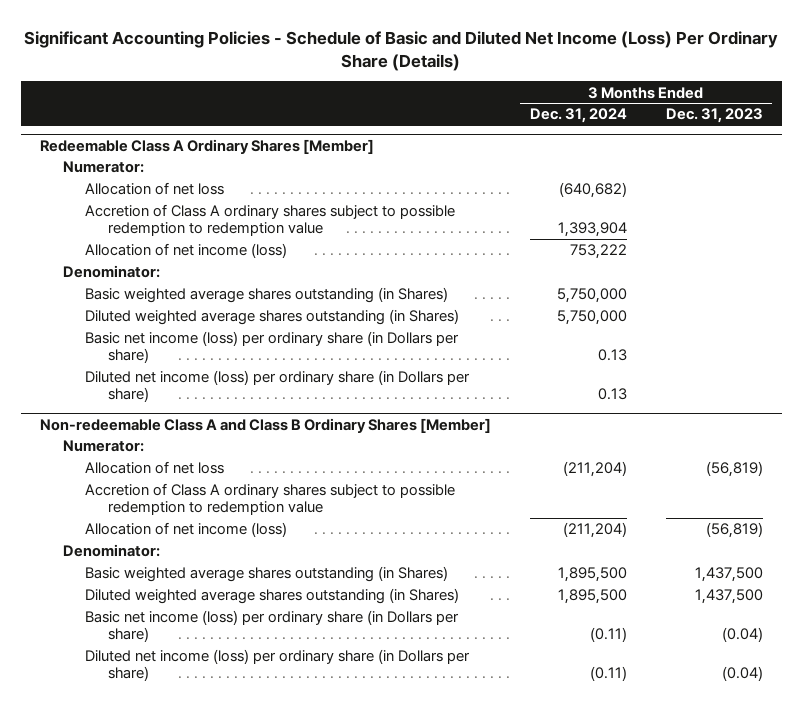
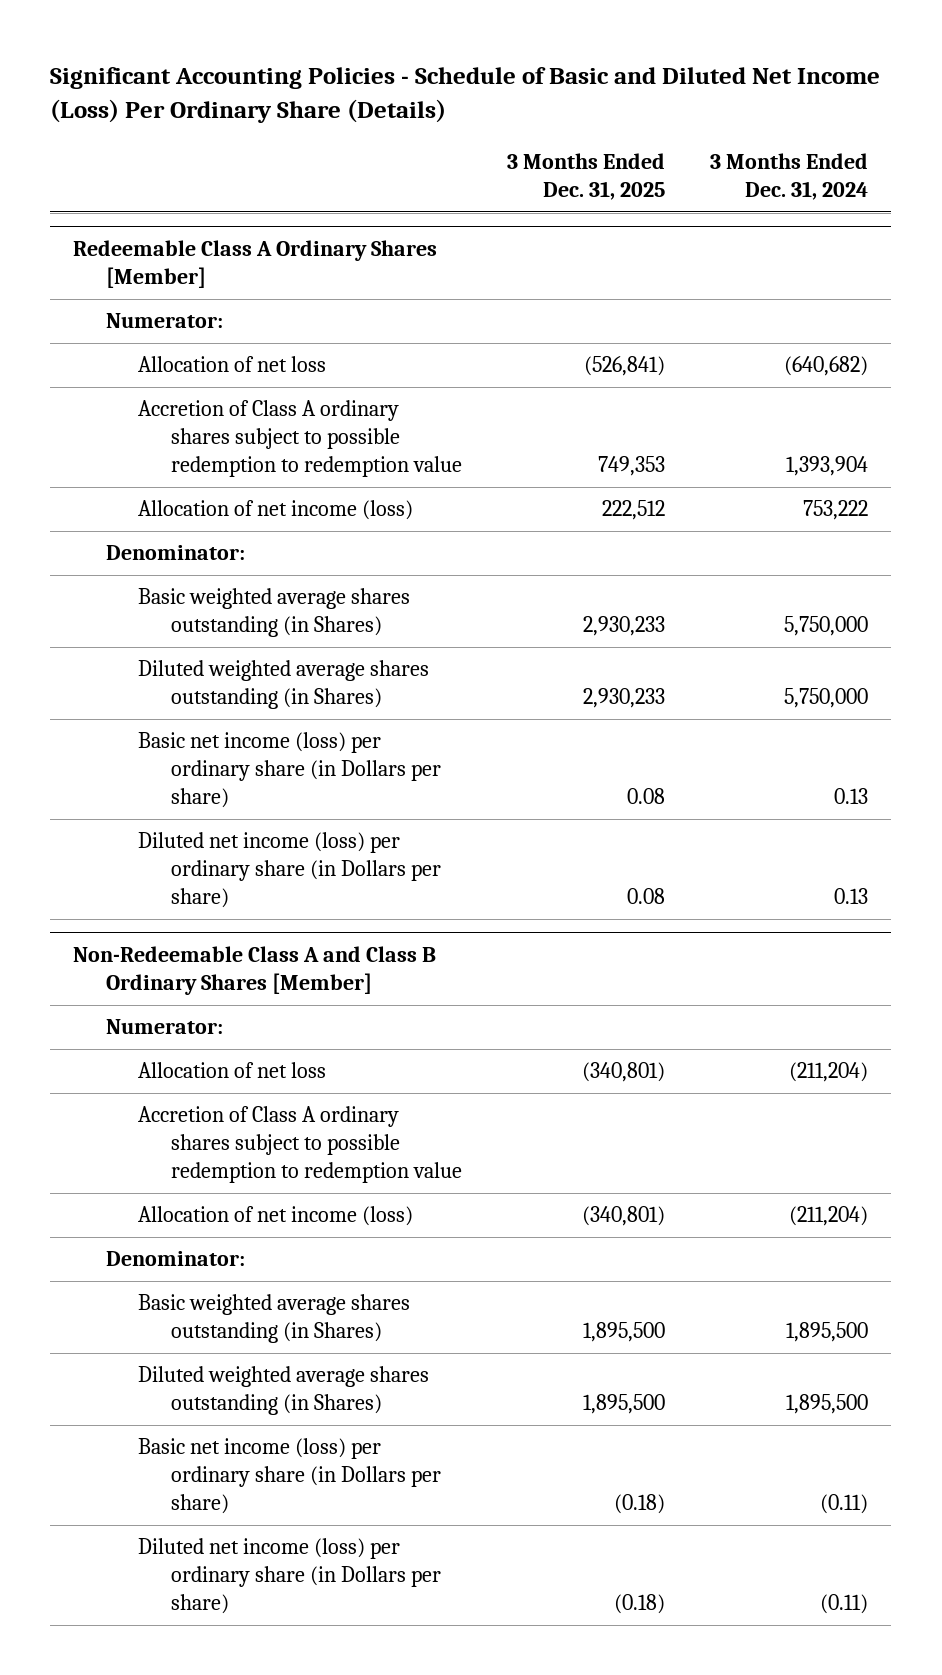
- | 3 Months Ended Dec. 31, 2024 | 3 Months Ended Dec. 31, 2023
+ | 3 Months Ended Dec. 31, 2025 | 3 Months Ended Dec. 31, 2024
- Non-redeemable Class A and Class B Ordinary Shares [Member]
+ Non-Redeemable Class A and Class B Ordinary Shares [Member]

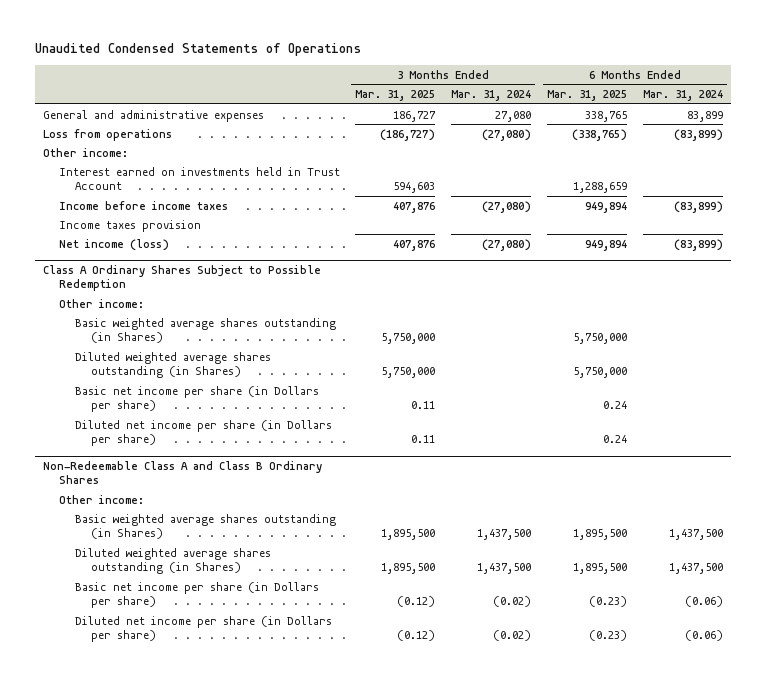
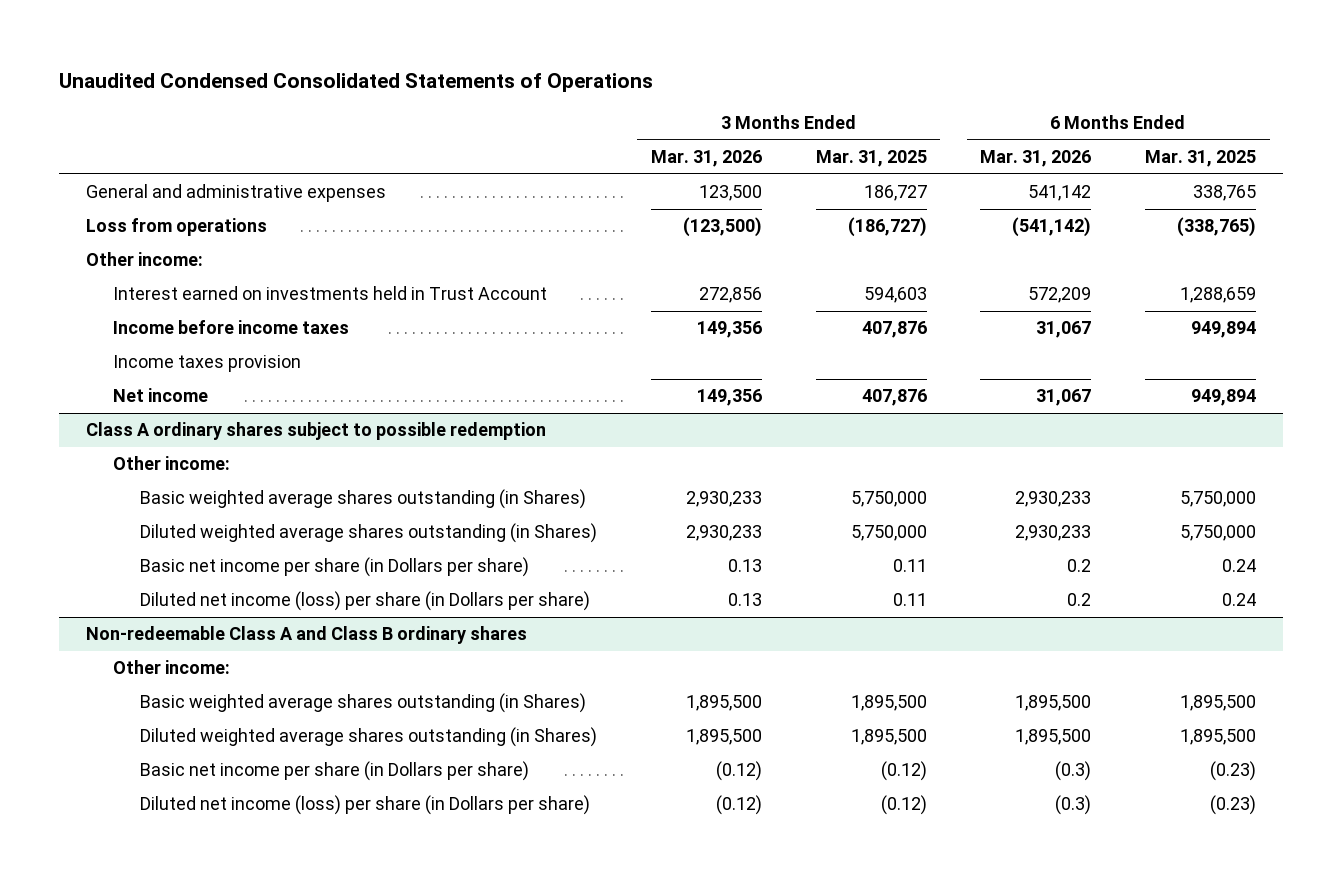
- Unaudited Condensed Statements of Operations
+ Unaudited Condensed Consolidated Statements of Operations
- | 3 Months Ended Mar. 31, 2025 | 3 Months Ended Mar. 31, 2024 | 6 Months Ended Mar. 31, 2025 | 6 Months Ended Mar. 31, 2024
+ | 3 Months Ended Mar. 31, 2026 | 3 Months Ended Mar. 31, 2025 | 6 Months Ended Mar. 31, 2026 | 6 Months Ended Mar. 31, 2025
- Net income (loss) | 407,876 | (27,080) | 949,894 | (83,899)
- Class A Ordinary Shares Subject to Possible Redemption
+ Net income | 149,356 | 407,876 | 31,067 | 949,894
+ Class A ordinary shares subject to possible redemption
- Diluted net income per share (in Dollars per share) | 0.11 | | 0.24 |
- Non-Redeemable Class A and Class B Ordinary Shares
+ Diluted net income (loss) per share (in Dollars per share) | 0.13 | 0.11 | 0.2 | 0.24
+ Non-redeemable Class A and Class B ordinary shares
- Diluted net income per share (in Dollars per share) | (0.12) | (0.02) | (0.23) | (0.06)
+ Diluted net income (loss) per share (in Dollars per share) | (0.12) | (0.12) | (0.3) | (0.23)

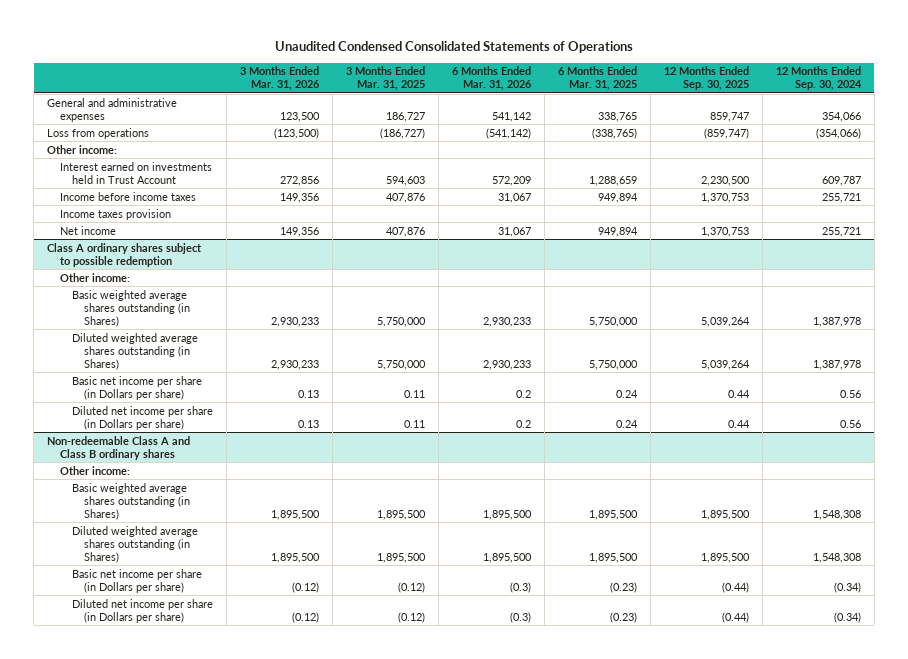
- | 3 Months Ended Mar. 31, 2026 | 3 Months Ended Mar. 31, 2025 | 6 Months Ended Mar. 31, 2026 | 6 Months Ended Mar. 31, 2025
+ | 3 Months Ended Mar. 31, 2026 | 3 Months Ended Mar. 31, 2025 | 6 Months Ended Mar. 31, 2026 | 6 Months Ended Mar. 31, 2025 | 12 Months Ended Sep. 30, 2025 | 12 Months Ended Sep. 30, 2024
@ Class A ordinary shares subject to possible redemption
- Diluted net income (loss) per share (in Dollars per share) | 0.13 | 0.11 | 0.2 | 0.24
+ Diluted net income per share (in Dollars per share) | 0.13 | 0.11 | 0.2 | 0.24 | 0.44 | 0.56
@ Non-redeemable Class A and Class B ordinary shares
- Diluted net income (loss) per share (in Dollars per share) | (0.12) | (0.12) | (0.3) | (0.23)
+ Diluted net income per share (in Dollars per share) | (0.12) | (0.12) | (0.3) | (0.23) | (0.44) | (0.34)

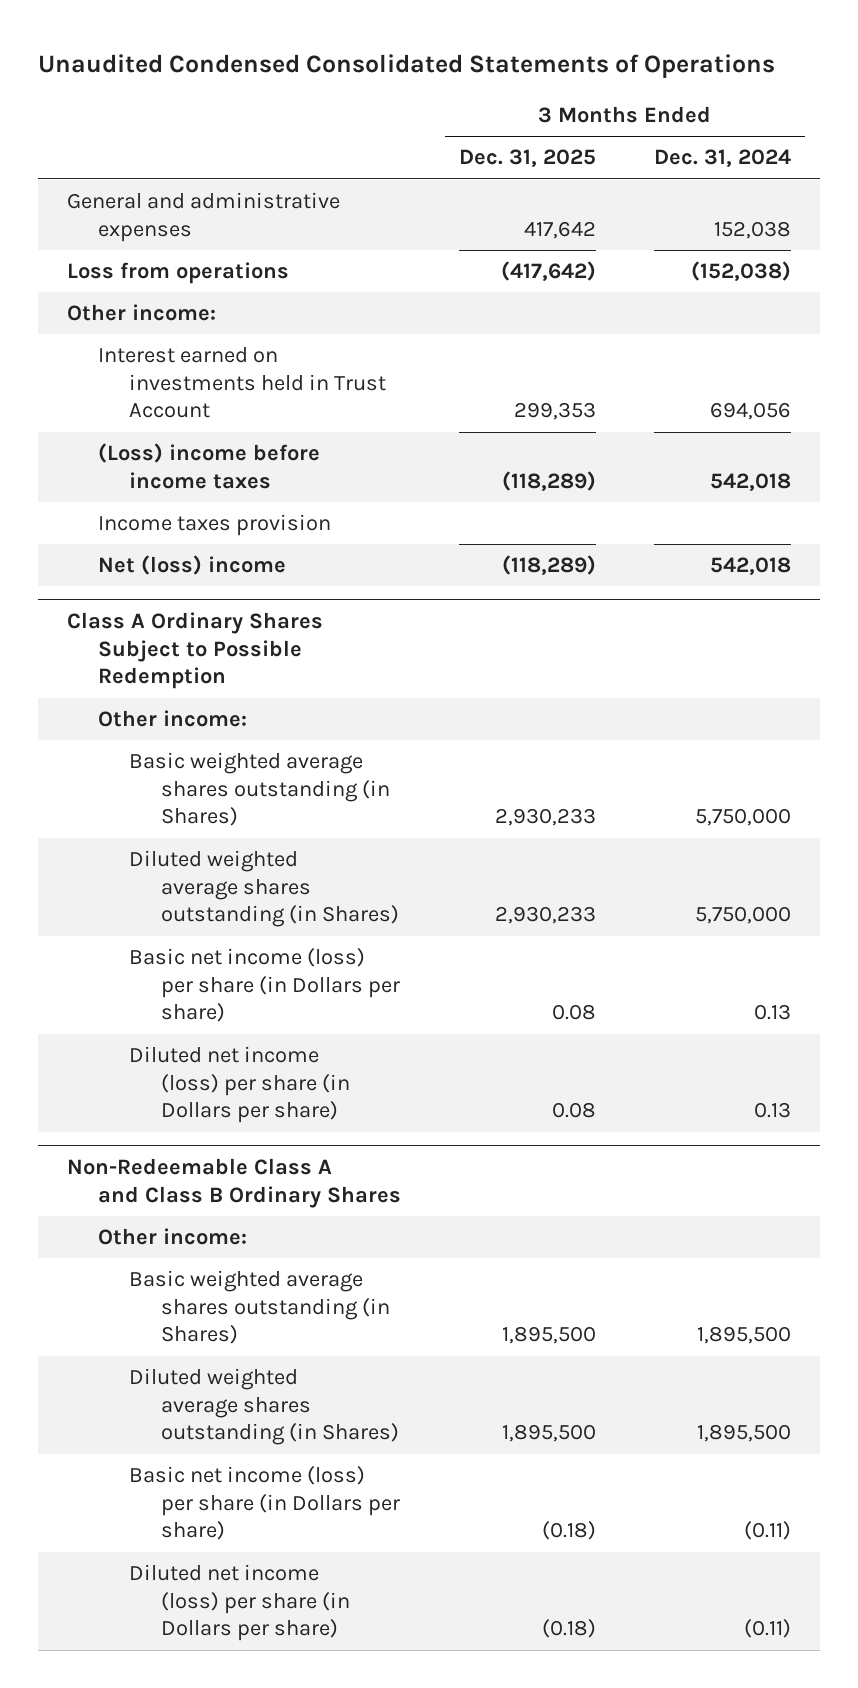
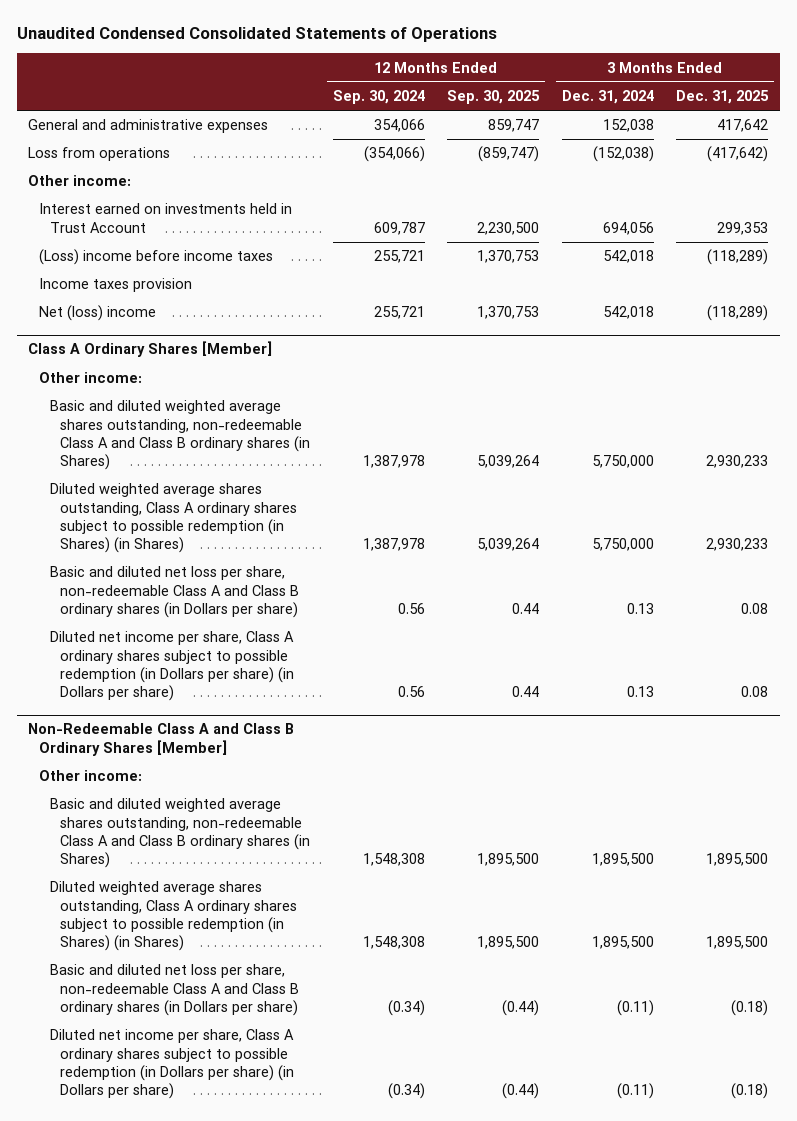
- | 3 Months Ended Dec. 31, 2025 | 3 Months Ended Dec. 31, 2024
+ | 12 Months Ended Sep. 30, 2024 | 12 Months Ended Sep. 30, 2025 | 3 Months Ended Dec. 31, 2024 | 3 Months Ended Dec. 31, 2025
- Class A Ordinary Shares Subject to Possible Redemption
+ Class A Ordinary Shares [Member]
- Basic weighted average shares outstanding (in Shares) | 2,930,233 | 5,750,000
- Diluted weighted average shares outstanding (in Shares) | 2,930,233 | 5,750,000
- Basic net income (loss) per share (in Dollars per share) | 0.08 | 0.13
- Diluted net income (loss) per share (in Dollars per share) | 0.08 | 0.13
- Non-Redeemable Class A and Class B Ordinary Shares
+ Basic and diluted weighted average shares outstanding, non-redeemable Class A and Class B ordinary shares (in Shares) | 1,387,978 | 5,039,264 | 5,750,000 | 2,930,233
+ Diluted weighted average shares outstanding, Class A ordinary shares subject to possible redemption (in Shares) (in Shares) | 1,387,978 | 5,039,264 | 5,750,000 | 2,930,233
+ Basic and diluted net loss per share, non-redeemable Class A and Class B ordinary shares (in Dollars per share) | 0.56 | 0.44 | 0.13 | 0.08
+ Diluted net income per share, Class A ordinary shares subject to possible redemption (in Dollars per share) (in Dollars per share) | 0.56 | 0.44 | 0.13 | 0.08
+ Non-Redeemable Class A and Class B Ordinary Shares [Member]
- Basic weighted average shares outstanding (in Shares) | 1,895,500 | 1,895,500
- Diluted weighted average shares outstanding (in Shares) | 1,895,500 | 1,895,500
- Basic net income (loss) per share (in Dollars per share) | (0.18) | (0.11)
- Diluted net income (loss) per share (in Dollars per share) | (0.18) | (0.11)
+ Basic and diluted weighted average shares outstanding, non-redeemable Class A and Class B ordinary shares (in Shares) | 1,548,308 | 1,895,500 | 1,895,500 | 1,895,500
+ Diluted weighted average shares outstanding, Class A ordinary shares subject to possible redemption (in Shares) (in Shares) | 1,548,308 | 1,895,500 | 1,895,500 | 1,895,500
+ Basic and diluted net loss per share, non-redeemable Class A and Class B ordinary shares (in Dollars per share) | (0.34) | (0.44) | (0.11) | (0.18)
+ Diluted net income per share, Class A ordinary shares subject to possible redemption (in Dollars per share) (in Dollars per share) | (0.34) | (0.44) | (0.11) | (0.18)

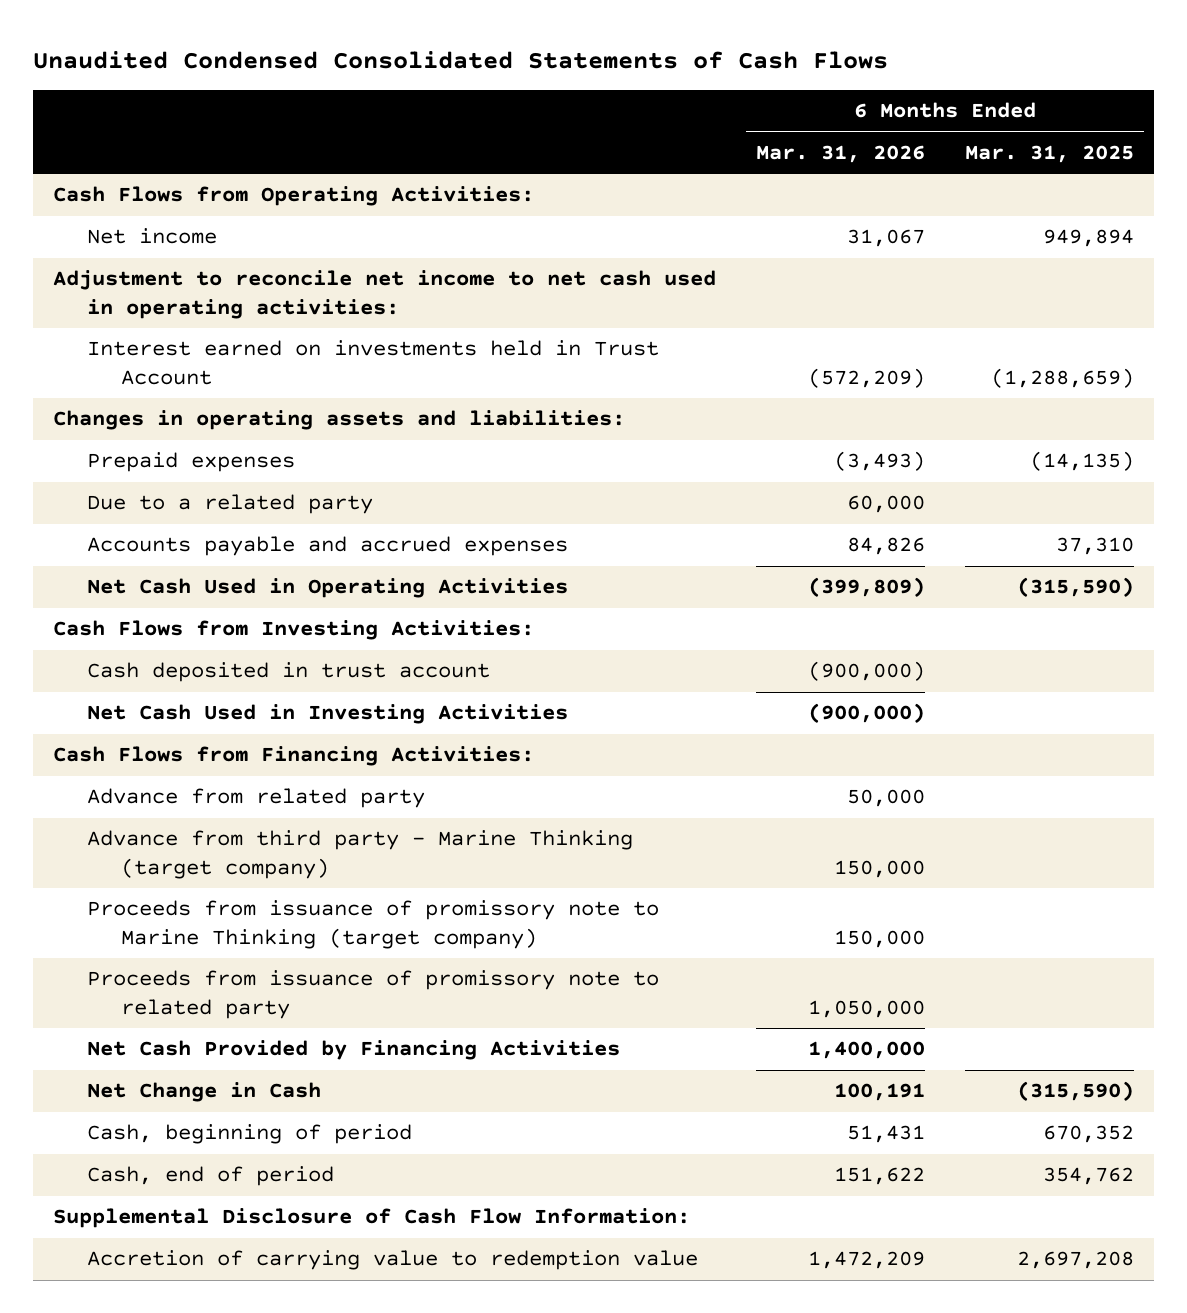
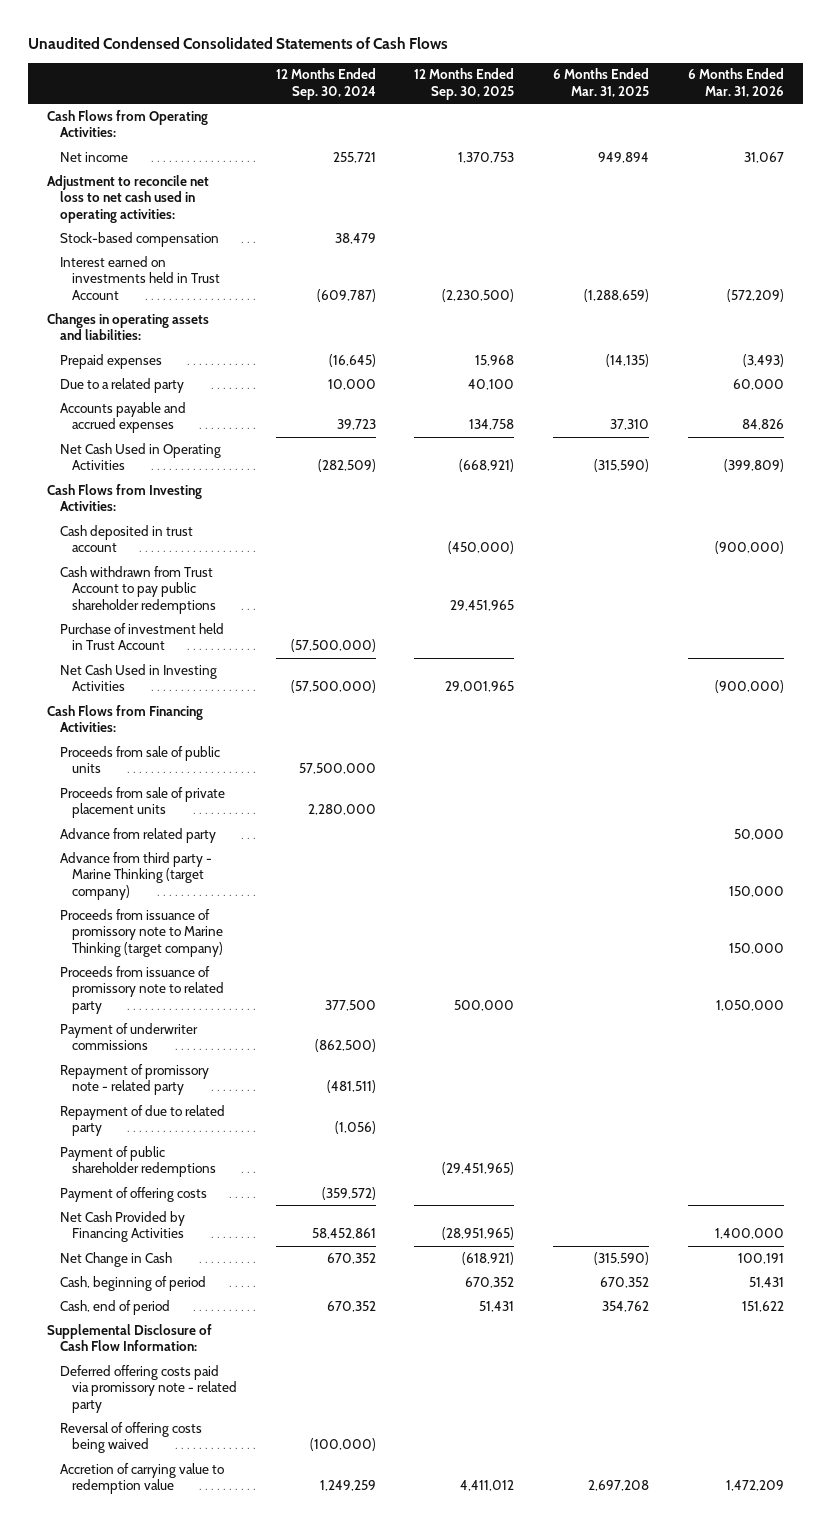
- | 6 Months Ended Mar. 31, 2026 | 6 Months Ended Mar. 31, 2025
+ | 12 Months Ended Sep. 30, 2024 | 12 Months Ended Sep. 30, 2025 | 6 Months Ended Mar. 31, 2025 | 6 Months Ended Mar. 31, 2026
- Adjustment to reconcile net income to net cash used in operating activities:
+ Adjustment to reconcile net loss to net cash used in operating activities:
+ Stock-based compensation | 38,479 | | |
+ Cash withdrawn from Trust Account to pay public shareholder redemptions | | 29,451,965 | |
+ Purchase of investment held in Trust Account | (57,500,000) | | |
+ Proceeds from sale of public units | 57,500,000 | | |
+ Proceeds from sale of private placement units | 2,280,000 | | |
+ Payment of underwriter commissions | (862,500) | | |
+ Repayment of promissory note - related party | (481,511) | | |
+ Repayment of due to related party | (1,056) | | |
+ Payment of public shareholder redemptions | | (29,451,965) | |
+ Payment of offering costs | (359,572) | | |
+ Deferred offering costs paid via promissory note - related party
+ Reversal of offering costs being waived | (100,000) | | |

